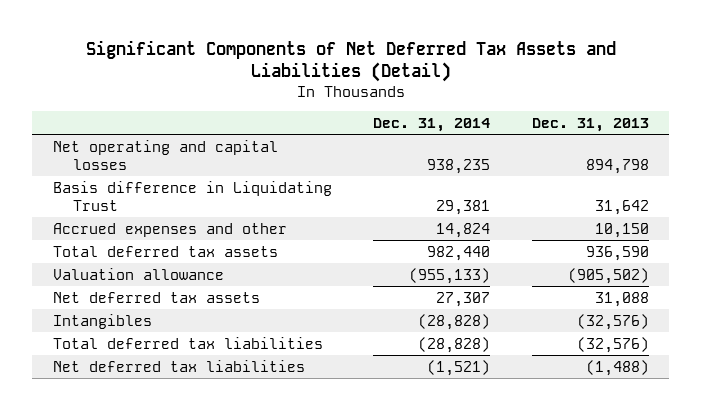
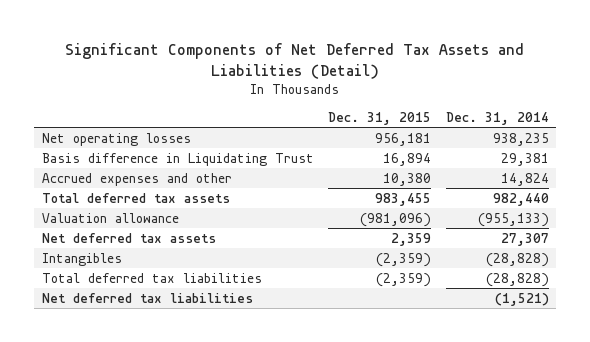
- | Dec. 31, 2014 | Dec. 31, 2013
+ | Dec. 31, 2015 | Dec. 31, 2014
- Net operating and capital losses | 938,235 | 894,798
+ Net operating losses | 956,181 | 938,235

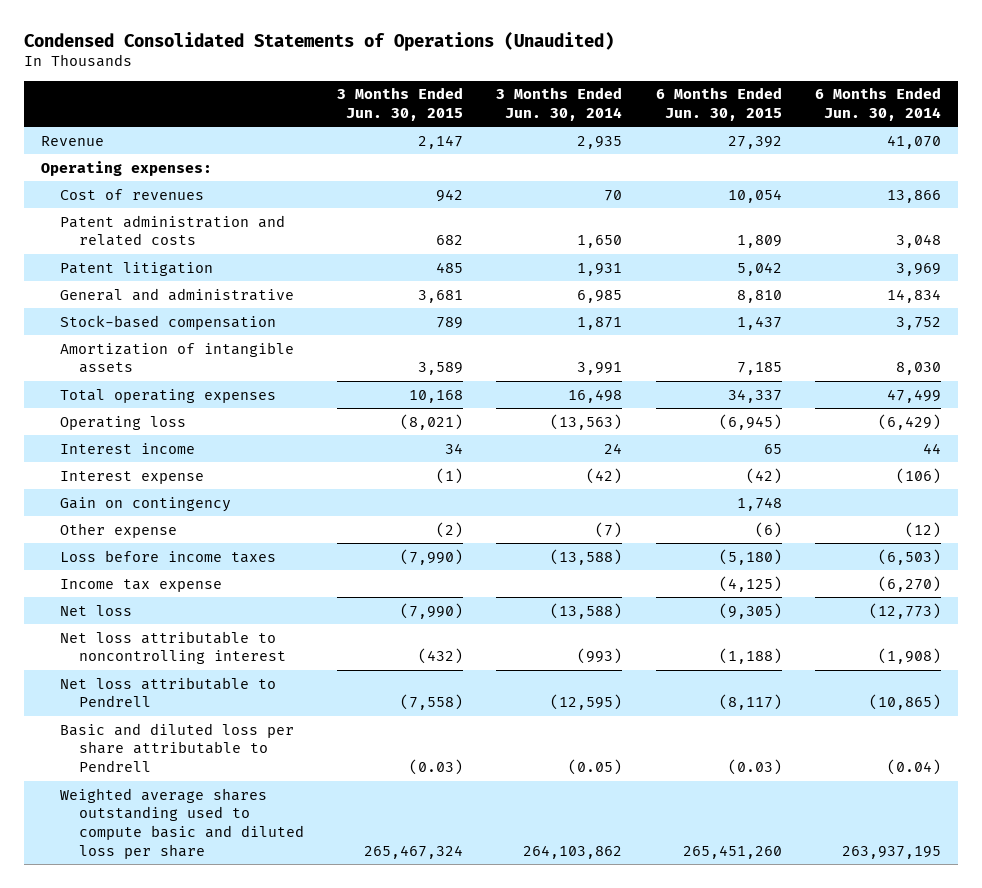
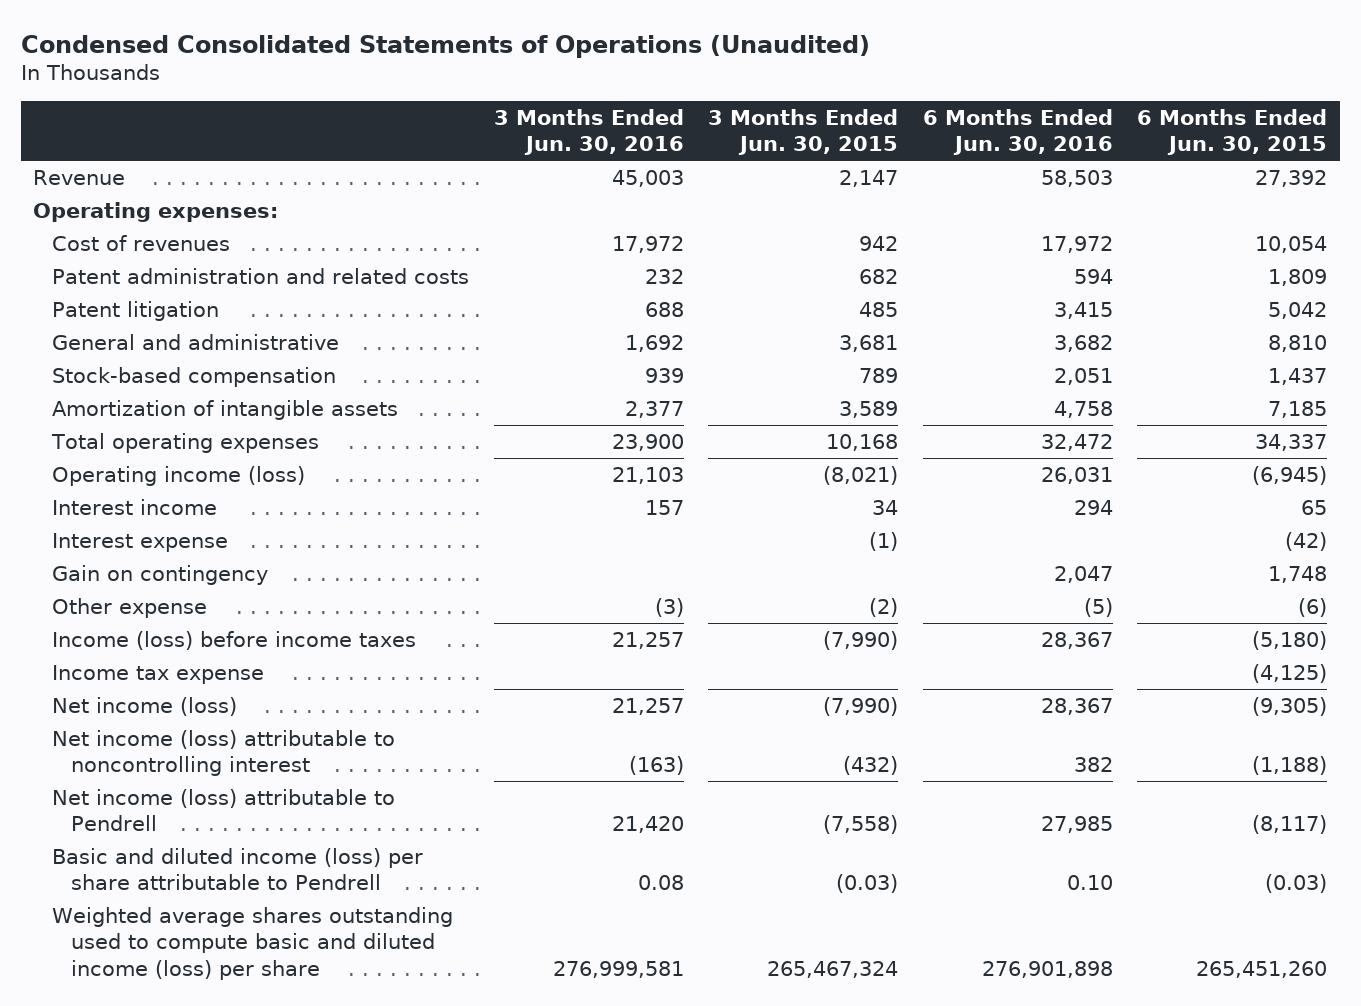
- | 3 Months Ended Jun. 30, 2015 | 3 Months Ended Jun. 30, 2014 | 6 Months Ended Jun. 30, 2015 | 6 Months Ended Jun. 30, 2014
+ | 3 Months Ended Jun. 30, 2016 | 3 Months Ended Jun. 30, 2015 | 6 Months Ended Jun. 30, 2016 | 6 Months Ended Jun. 30, 2015
- Operating loss | (8,021) | (13,563) | (6,945) | (6,429)
+ Operating income (loss) | 21,103 | (8,021) | 26,031 | (6,945)
- Loss before income taxes | (7,990) | (13,588) | (5,180) | (6,503)
+ Income (loss) before income taxes | 21,257 | (7,990) | 28,367 | (5,180)
- Net loss | (7,990) | (13,588) | (9,305) | (12,773)
- Net loss attributable to noncontrolling interest | (432) | (993) | (1,188) | (1,908)
- Net loss attributable to Pendrell | (7,558) | (12,595) | (8,117) | (10,865)
- Basic and diluted loss per share attributable to Pendrell | (0.03) | (0.05) | (0.03) | (0.04)
- Weighted average shares outstanding used to compute basic and diluted loss per share | 265,467,324 | 264,103,862 | 265,451,260 | 263,937,195
+ Net income (loss) | 21,257 | (7,990) | 28,367 | (9,305)
+ Net income (loss) attributable to noncontrolling interest | (163) | (432) | 382 | (1,188)
+ Net income (loss) attributable to Pendrell | 21,420 | (7,558) | 27,985 | (8,117)
+ Basic and diluted income (loss) per share attributable to Pendrell | 0.08 | (0.03) | 0.10 | (0.03)
+ Weighted average shares outstanding used to compute basic and diluted income (loss) per share | 276,999,581 | 265,467,324 | 276,901,898 | 265,451,260

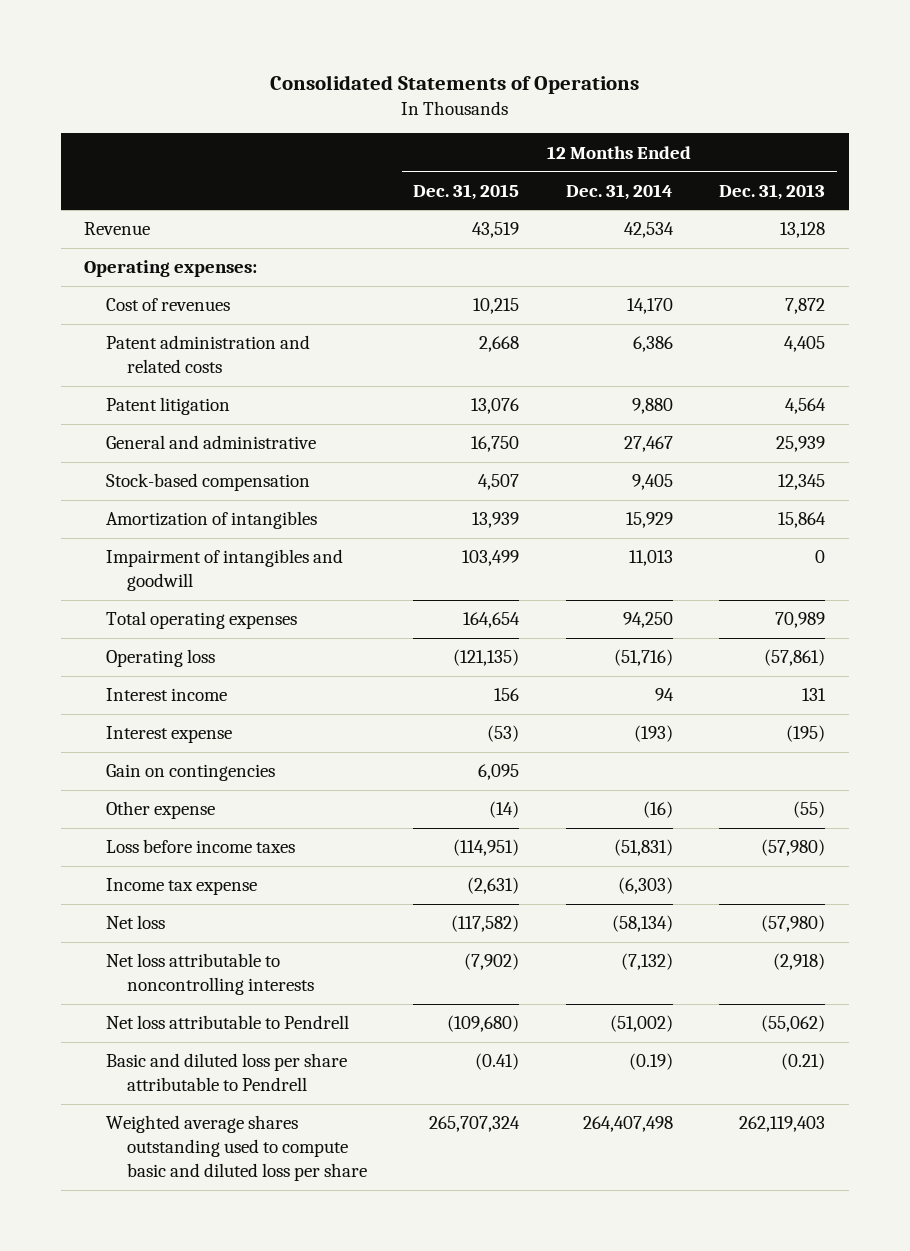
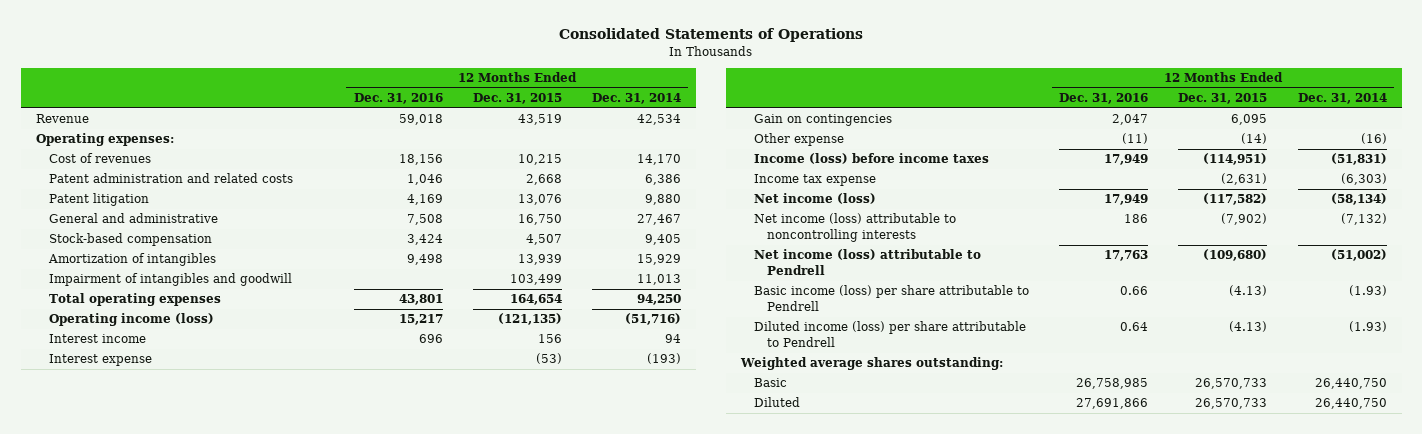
- | 12 Months Ended Dec. 31, 2015 | 12 Months Ended Dec. 31, 2014 | 12 Months Ended Dec. 31, 2013
+ | 12 Months Ended Dec. 31, 2016 | 12 Months Ended Dec. 31, 2015 | 12 Months Ended Dec. 31, 2014
- Operating loss | (121,135) | (51,716) | (57,861)
+ Operating income (loss) | 15,217 | (121,135) | (51,716)
- Loss before income taxes | (114,951) | (51,831) | (57,980)
+ Income (loss) before income taxes | 17,949 | (114,951) | (51,831)
- Net loss | (117,582) | (58,134) | (57,980)
- Net loss attributable to noncontrolling interests | (7,902) | (7,132) | (2,918)
- Net loss attributable to Pendrell | (109,680) | (51,002) | (55,062)
- Basic and diluted loss per share attributable to Pendrell | (0.41) | (0.19) | (0.21)
- Weighted average shares outstanding used to compute basic and diluted loss per share | 265,707,324 | 264,407,498 | 262,119,403
+ Net income (loss) | 17,949 | (117,582) | (58,134)
+ Net income (loss) attributable to noncontrolling interests | 186 | (7,902) | (7,132)
+ Net income (loss) attributable to Pendrell | 17,763 | (109,680) | (51,002)
+ Basic income (loss) per share attributable to Pendrell | 0.66 | (4.13) | (1.93)
+ Diluted income (loss) per share attributable to Pendrell | 0.64 | (4.13) | (1.93)
+ Weighted average shares outstanding:
+ Basic | 26,758,985 | 26,570,733 | 26,440,750
+ Diluted | 27,691,866 | 26,570,733 | 26,440,750

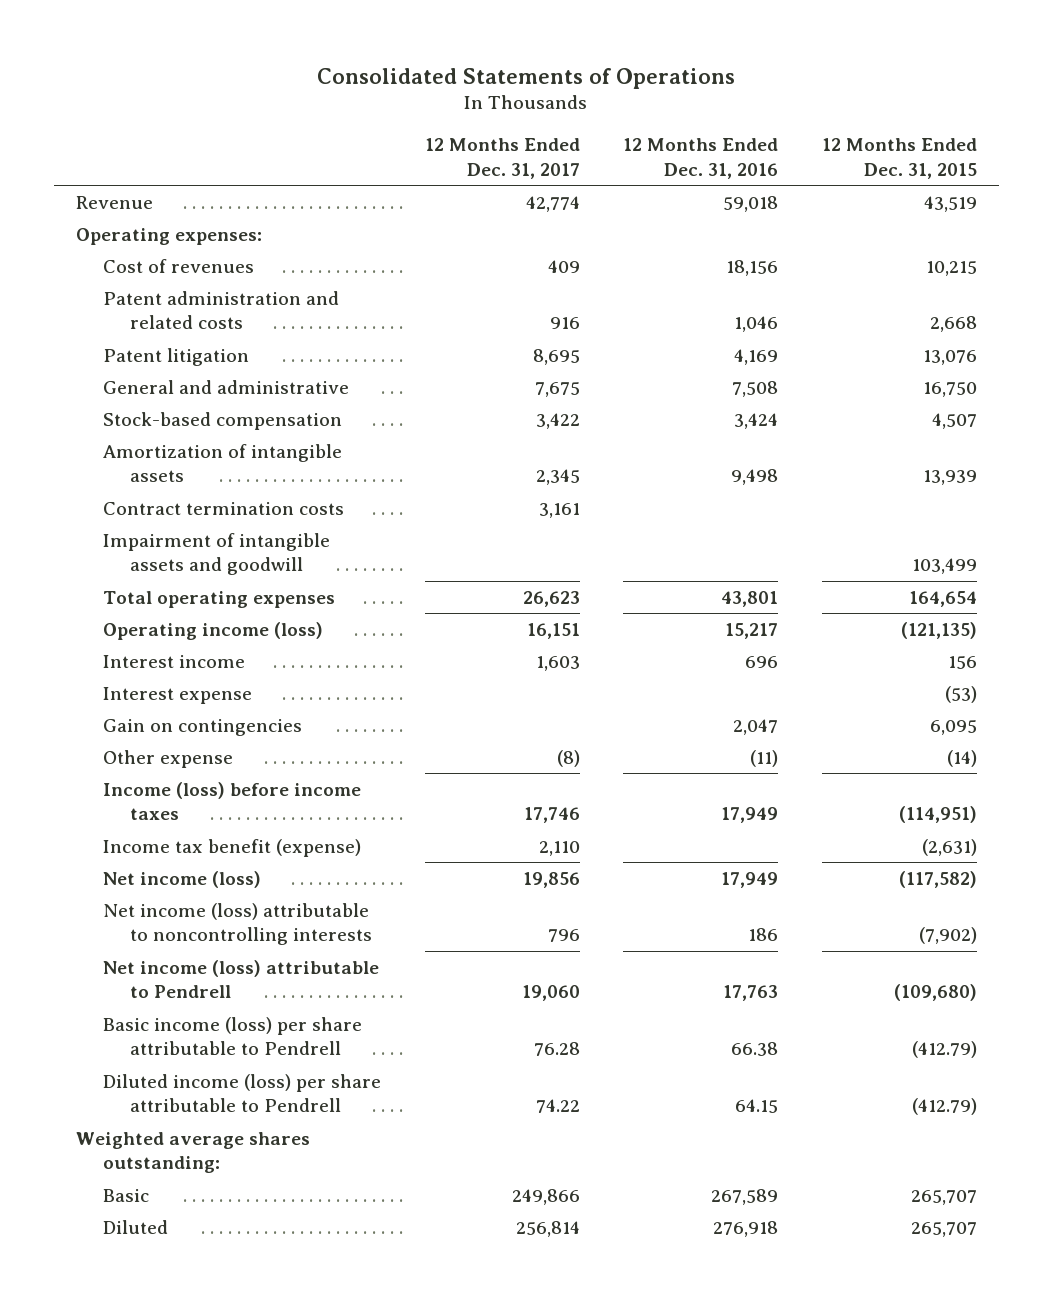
- | 12 Months Ended Dec. 31, 2016 | 12 Months Ended Dec. 31, 2015 | 12 Months Ended Dec. 31, 2014
+ | 12 Months Ended Dec. 31, 2017 | 12 Months Ended Dec. 31, 2016 | 12 Months Ended Dec. 31, 2015
- Amortization of intangibles | 9,498 | 13,939 | 15,929
- Impairment of intangibles and goodwill | | 103,499 | 11,013
+ Amortization of intangible assets | 2,345 | 9,498 | 13,939
+ Contract termination costs | 3,161 | |
+ Impairment of intangible assets and goodwill | | | 103,499
- Income tax expense | | (2,631) | (6,303)
+ Income tax benefit (expense) | 2,110 | | (2,631)
- Basic income (loss) per share attributable to Pendrell | 0.66 | (4.13) | (1.93)
- Diluted income (loss) per share attributable to Pendrell | 0.64 | (4.13) | (1.93)
+ Basic income (loss) per share attributable to Pendrell | 76.28 | 66.38 | (412.79)
+ Diluted income (loss) per share attributable to Pendrell | 74.22 | 64.15 | (412.79)
- Basic | 26,758,985 | 26,570,733 | 26,440,750
- Diluted | 27,691,866 | 26,570,733 | 26,440,750
+ Basic | 249,866 | 267,589 | 265,707
+ Diluted | 256,814 | 276,918 | 265,707

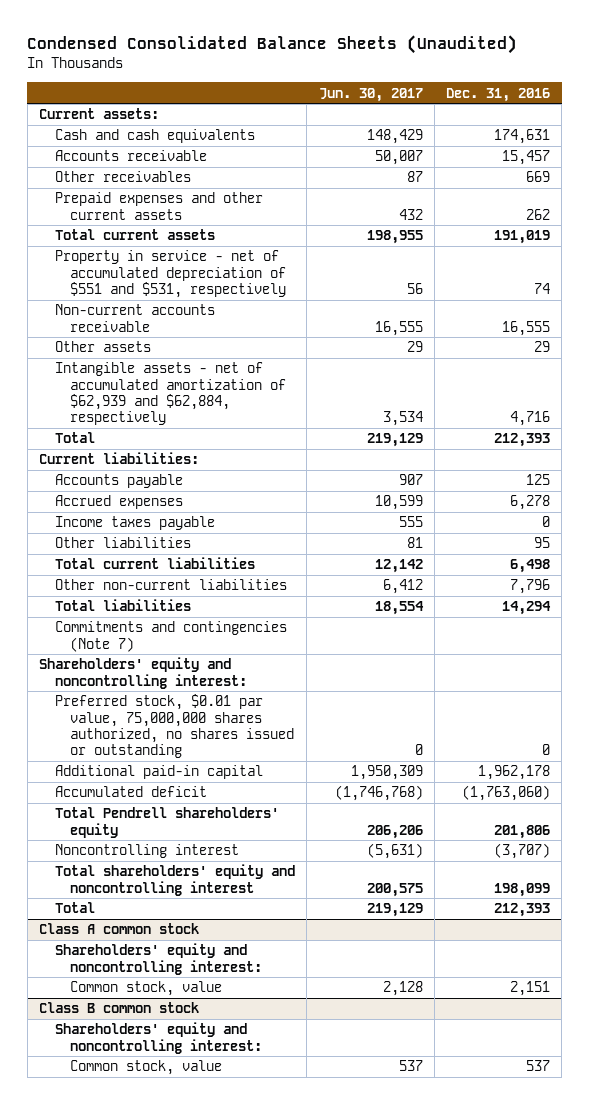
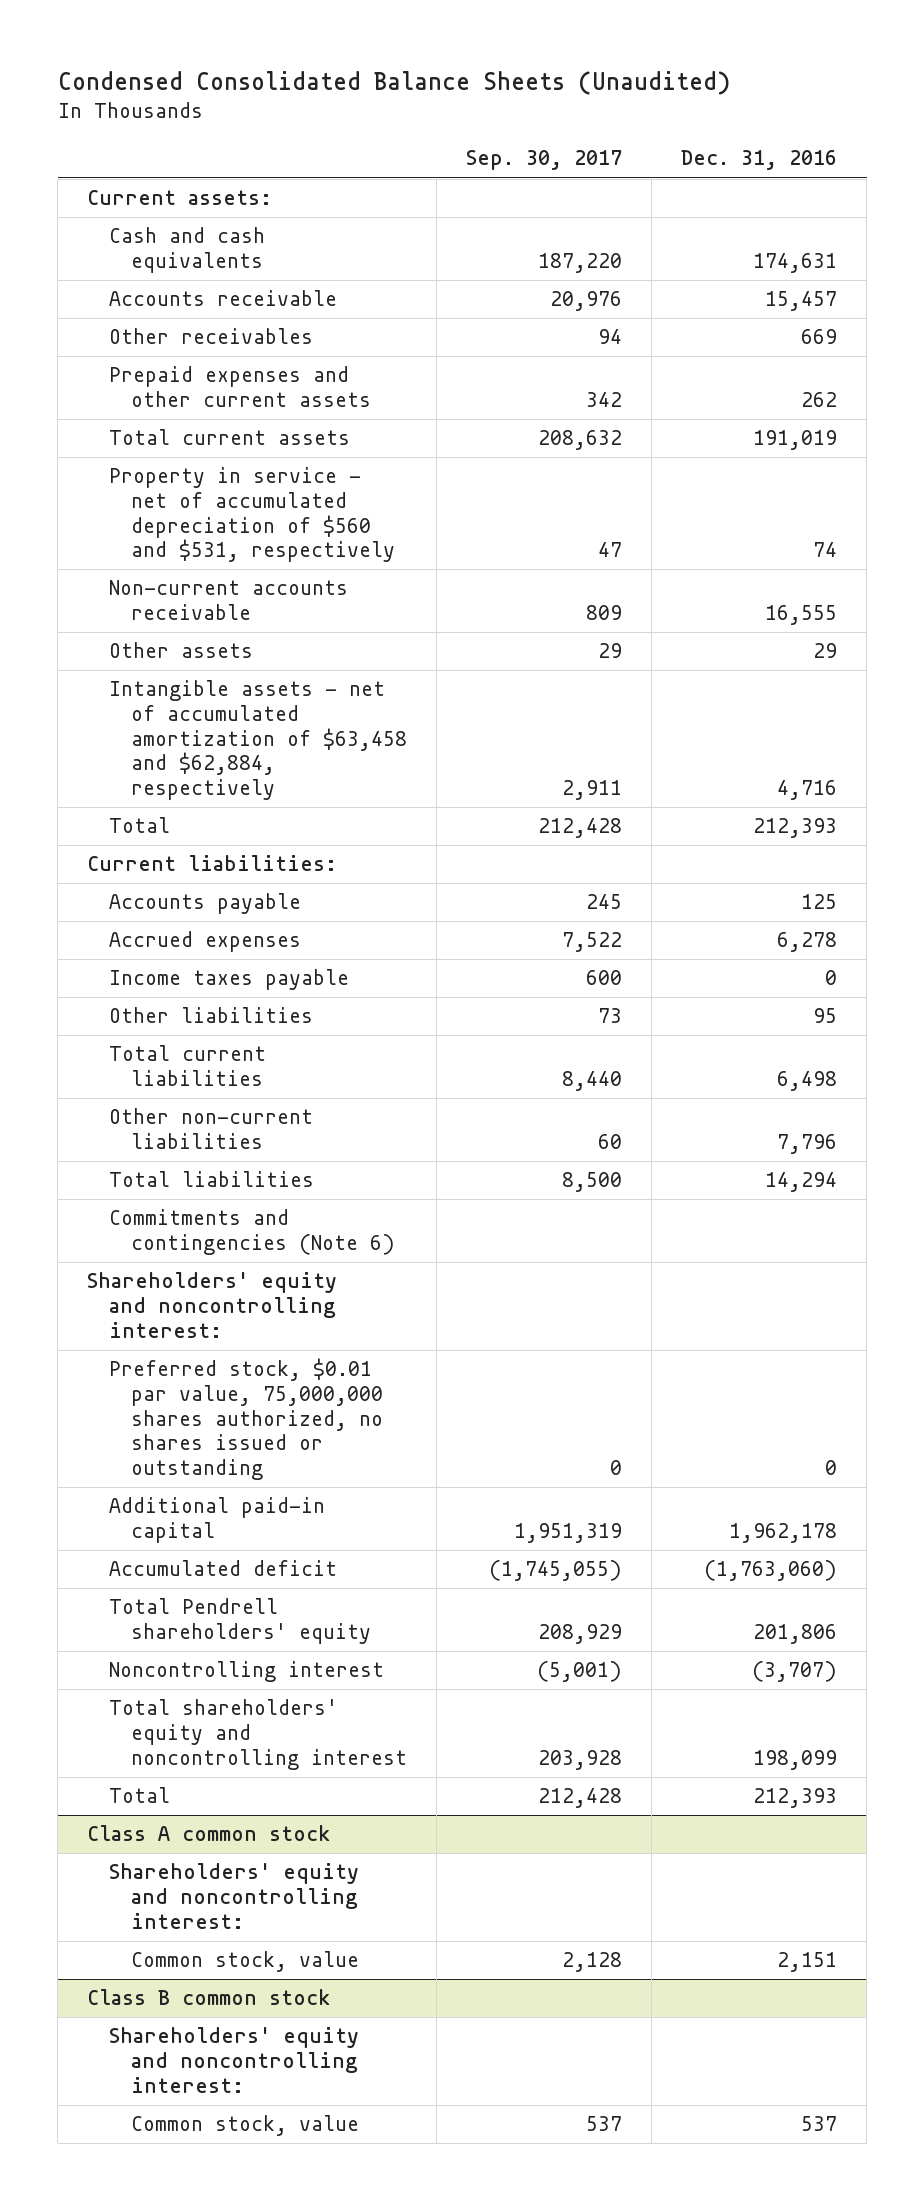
- | Jun. 30, 2017 | Dec. 31, 2016
+ | Sep. 30, 2017 | Dec. 31, 2016
- Property in service - net of accumulated depreciation of $551 and $531, respectively | 56 | 74
+ Property in service - net of accumulated depreciation of $560 and $531, respectively | 47 | 74
- Intangible assets - net of accumulated amortization of $62,939 and $62,884, respectively | 3,534 | 4,716
+ Intangible assets - net of accumulated amortization of $63,458 and $62,884, respectively | 2,911 | 4,716
- Commitments and contingencies (Note 7)
+ Commitments and contingencies (Note 6)

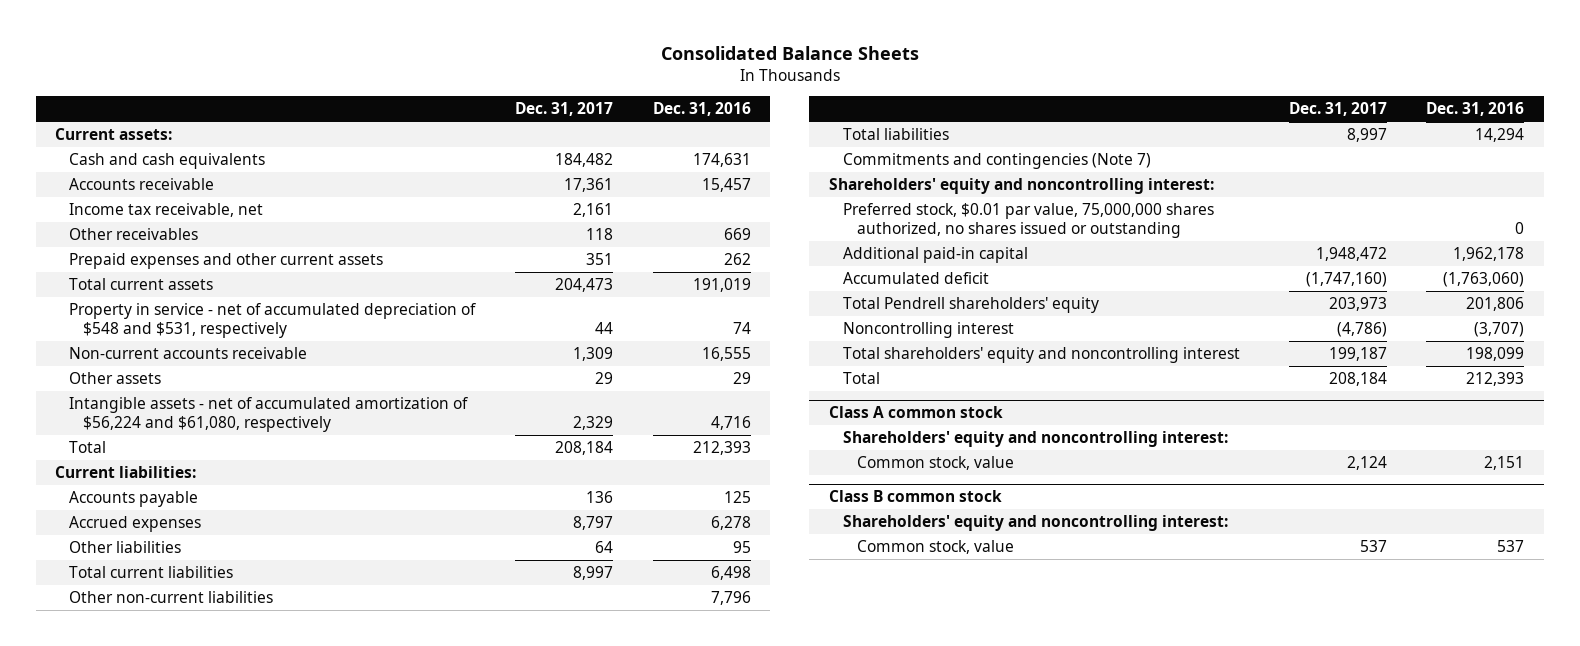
- Condensed Consolidated Balance Sheets (Unaudited)
+ Consolidated Balance Sheets
- | Sep. 30, 2017 | Dec. 31, 2016
+ | Dec. 31, 2017 | Dec. 31, 2016
+ Income tax receivable, net | 2,161 |
- Property in service - net of accumulated depreciation of $560 and $531, respectively | 47 | 74
+ Property in service - net of accumulated depreciation of $548 and $531, respectively | 44 | 74
- Intangible assets - net of accumulated amortization of $63,458 and $62,884, respectively | 2,911 | 4,716
+ Intangible assets - net of accumulated amortization of $56,224 and $61,080, respectively | 2,329 | 4,716
- Income taxes payable | 600 | 0
- Commitments and contingencies (Note 6)
+ Commitments and contingencies (Note 7)

